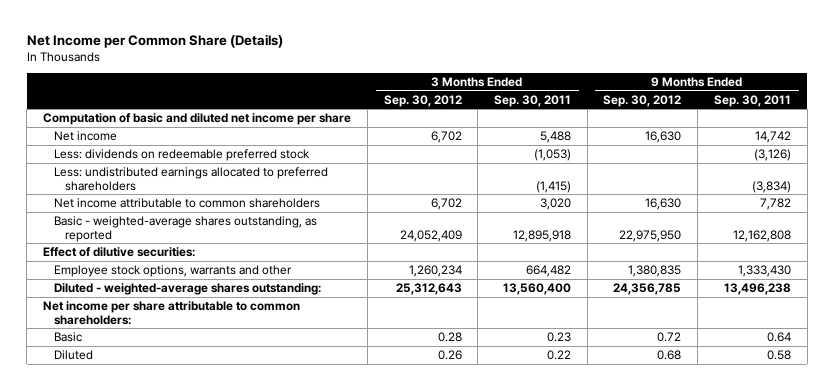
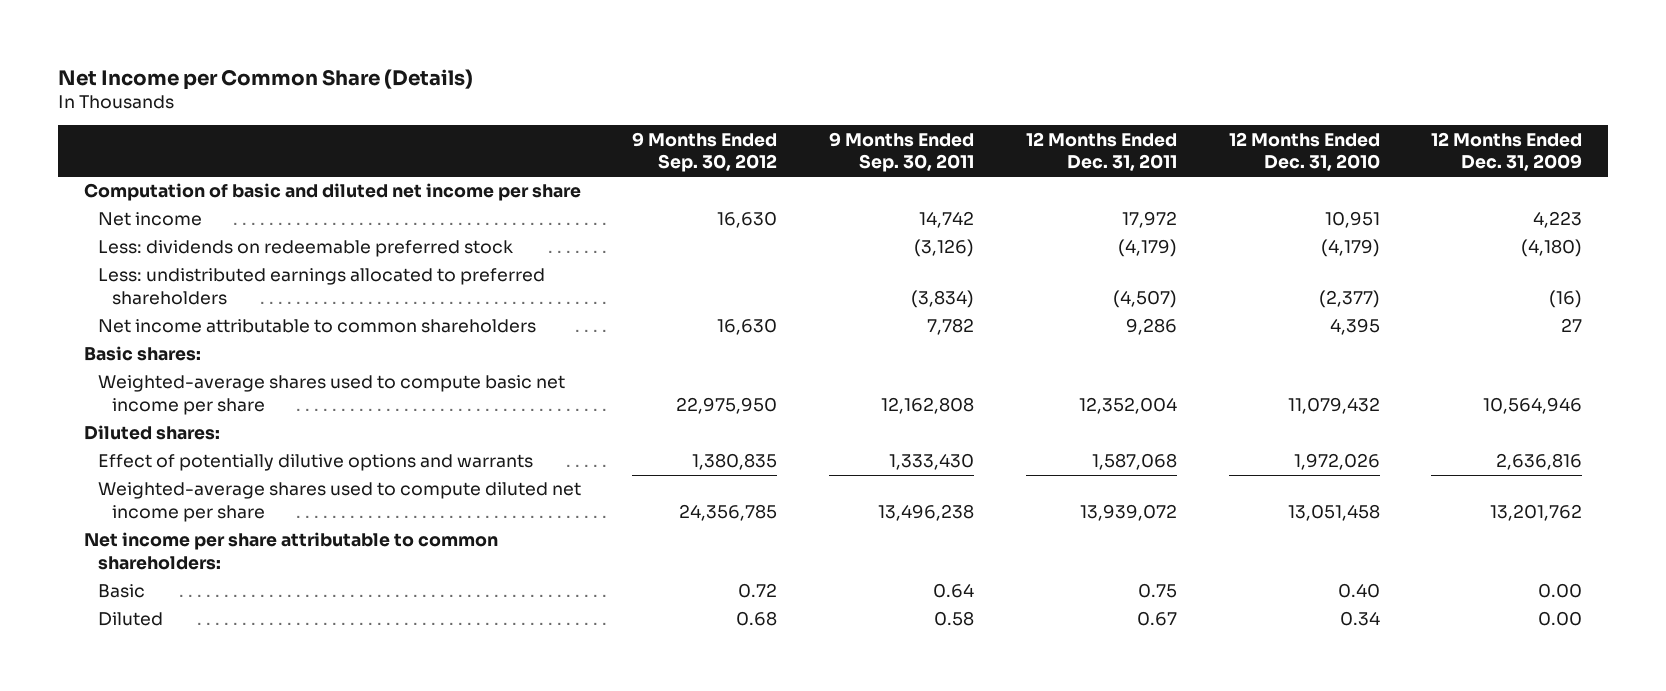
- | 3 Months Ended Sep. 30, 2012 | 3 Months Ended Sep. 30, 2011 | 9 Months Ended Sep. 30, 2012 | 9 Months Ended Sep. 30, 2011
+ | 9 Months Ended Sep. 30, 2012 | 9 Months Ended Sep. 30, 2011 | 12 Months Ended Dec. 31, 2011 | 12 Months Ended Dec. 31, 2010 | 12 Months Ended Dec. 31, 2009
- Basic - weighted-average shares outstanding, as reported | 24,052,409 | 12,895,918 | 22,975,950 | 12,162,808
- Effect of dilutive securities:
- Employee stock options, warrants and other | 1,260,234 | 664,482 | 1,380,835 | 1,333,430
- Diluted - weighted-average shares outstanding: | 25,312,643 | 13,560,400 | 24,356,785 | 13,496,238
+ Basic shares:
+ Weighted-average shares used to compute basic net income per share | 22,975,950 | 12,162,808 | 12,352,004 | 11,079,432 | 10,564,946
+ Diluted shares:
+ Effect of potentially dilutive options and warrants | 1,380,835 | 1,333,430 | 1,587,068 | 1,972,026 | 2,636,816
+ Weighted-average shares used to compute diluted net income per share | 24,356,785 | 13,496,238 | 13,939,072 | 13,051,458 | 13,201,762

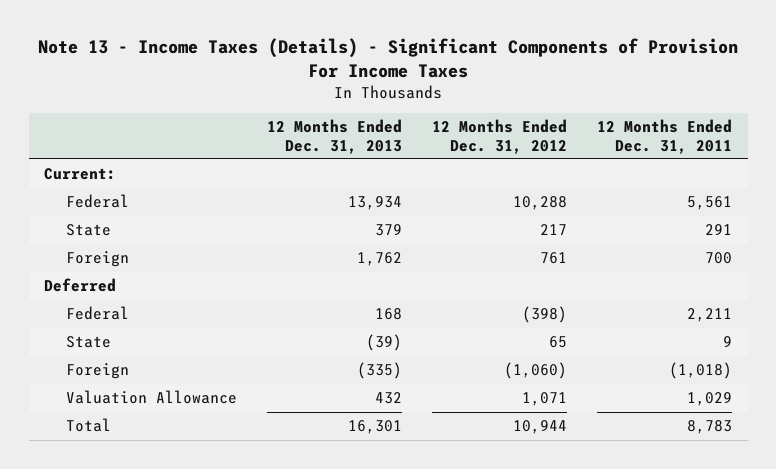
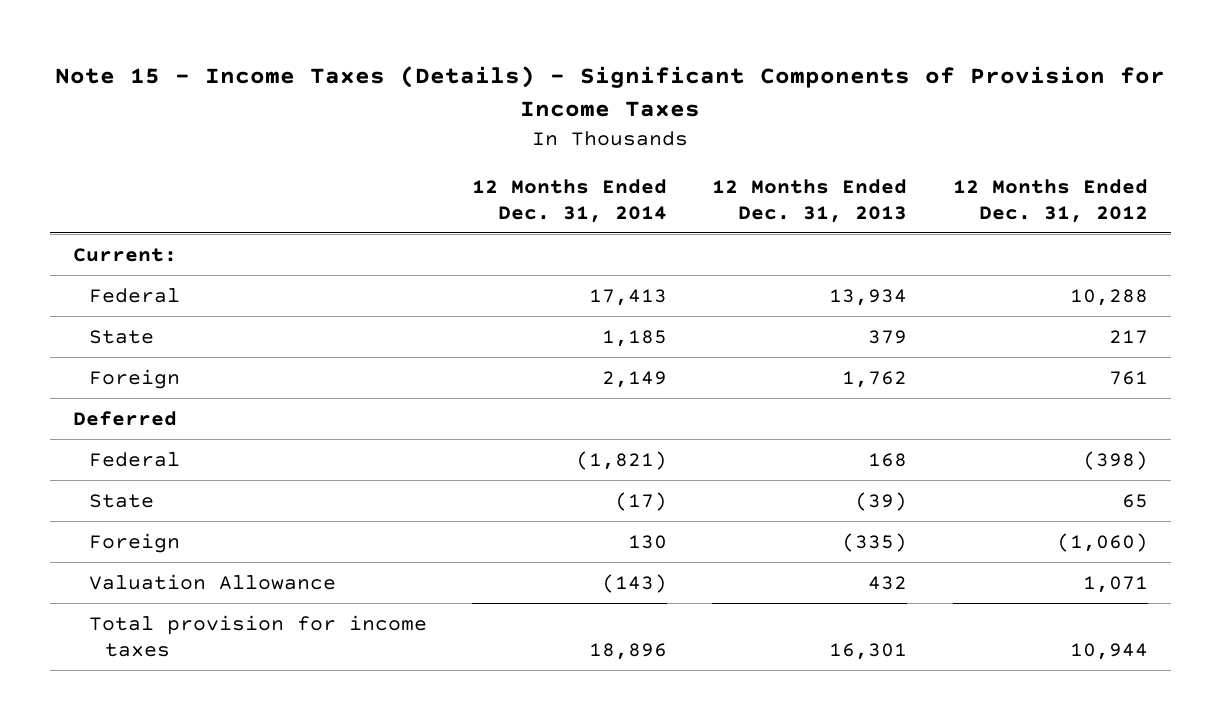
- Note 13 - Income Taxes (Details) - Significant Components of Provision For Income Taxes
+ Note 15 - Income Taxes (Details) - Significant Components of Provision for Income Taxes
- | 12 Months Ended Dec. 31, 2013 | 12 Months Ended Dec. 31, 2012 | 12 Months Ended Dec. 31, 2011
+ | 12 Months Ended Dec. 31, 2014 | 12 Months Ended Dec. 31, 2013 | 12 Months Ended Dec. 31, 2012
- Total | 16,301 | 10,944 | 8,783
+ Total provision for income taxes | 18,896 | 16,301 | 10,944

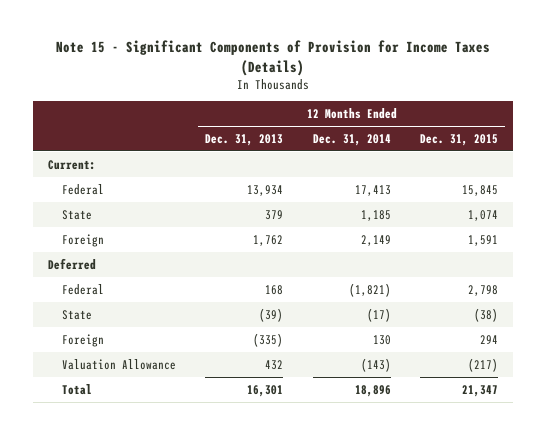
- Note 15 - Income Taxes (Details) - Significant Components of Provision for Income Taxes
+ Note 15 - Significant Components of Provision for Income Taxes (Details)
- | 12 Months Ended Dec. 31, 2014 | 12 Months Ended Dec. 31, 2013 | 12 Months Ended Dec. 31, 2012
+ | 12 Months Ended Dec. 31, 2013 | 12 Months Ended Dec. 31, 2014 | 12 Months Ended Dec. 31, 2015
- Total provision for income taxes | 18,896 | 16,301 | 10,944
+ Total | 16,301 | 18,896 | 21,347

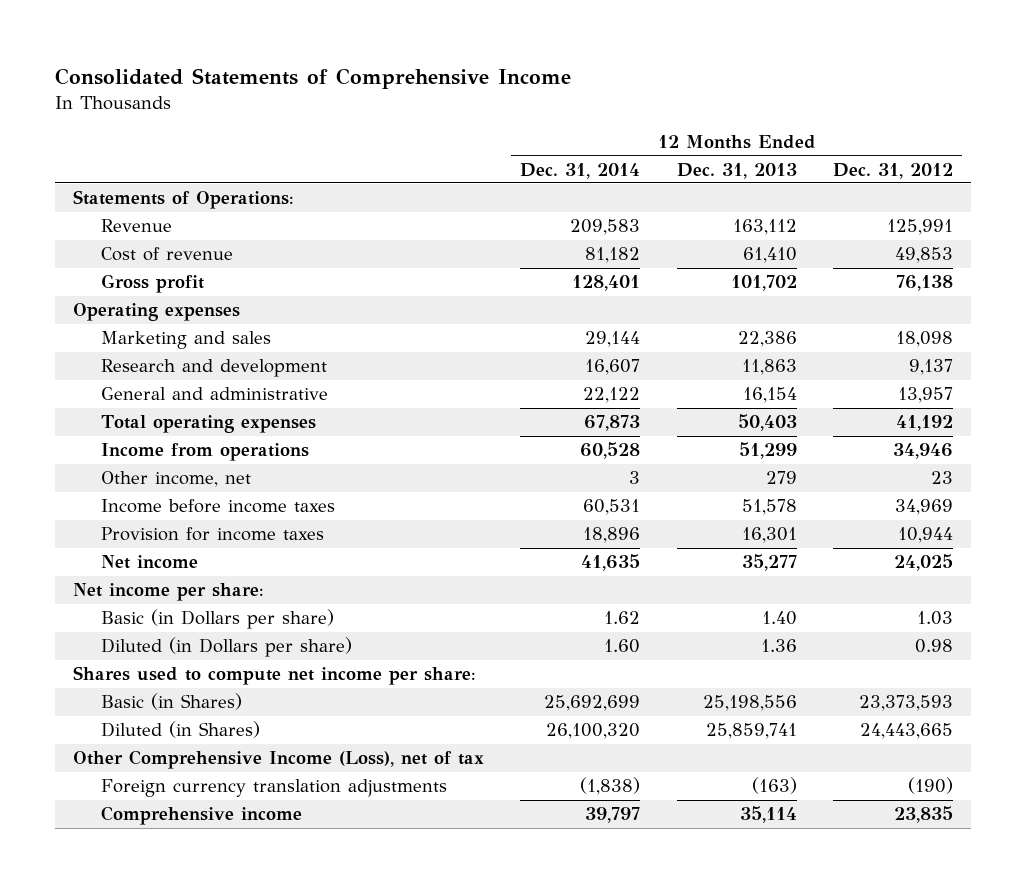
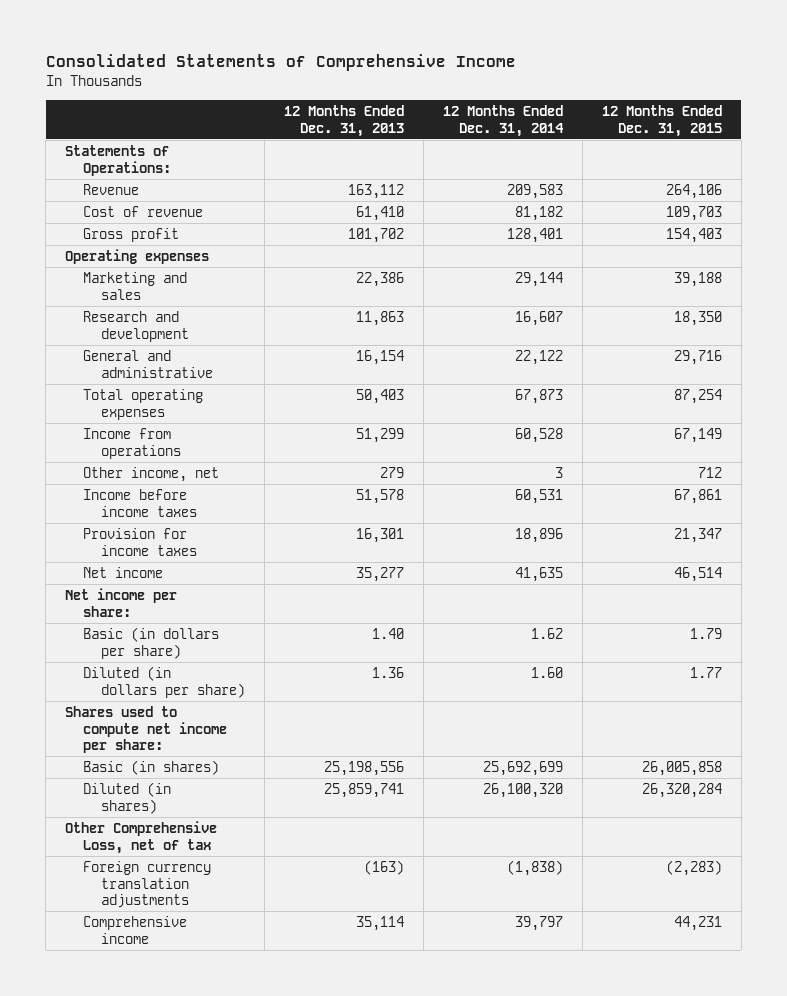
- | 12 Months Ended Dec. 31, 2014 | 12 Months Ended Dec. 31, 2013 | 12 Months Ended Dec. 31, 2012
+ | 12 Months Ended Dec. 31, 2013 | 12 Months Ended Dec. 31, 2014 | 12 Months Ended Dec. 31, 2015
- Basic (in Dollars per share) | 1.62 | 1.40 | 1.03
- Diluted (in Dollars per share) | 1.60 | 1.36 | 0.98
+ Basic (in dollars per share) | 1.40 | 1.62 | 1.79
+ Diluted (in dollars per share) | 1.36 | 1.60 | 1.77
- Basic (in Shares) | 25,692,699 | 25,198,556 | 23,373,593
- Diluted (in Shares) | 26,100,320 | 25,859,741 | 24,443,665
- Other Comprehensive Income (Loss), net of tax
+ Basic (in shares) | 25,198,556 | 25,692,699 | 26,005,858
+ Diluted (in shares) | 25,859,741 | 26,100,320 | 26,320,284
+ Other Comprehensive Loss, net of tax

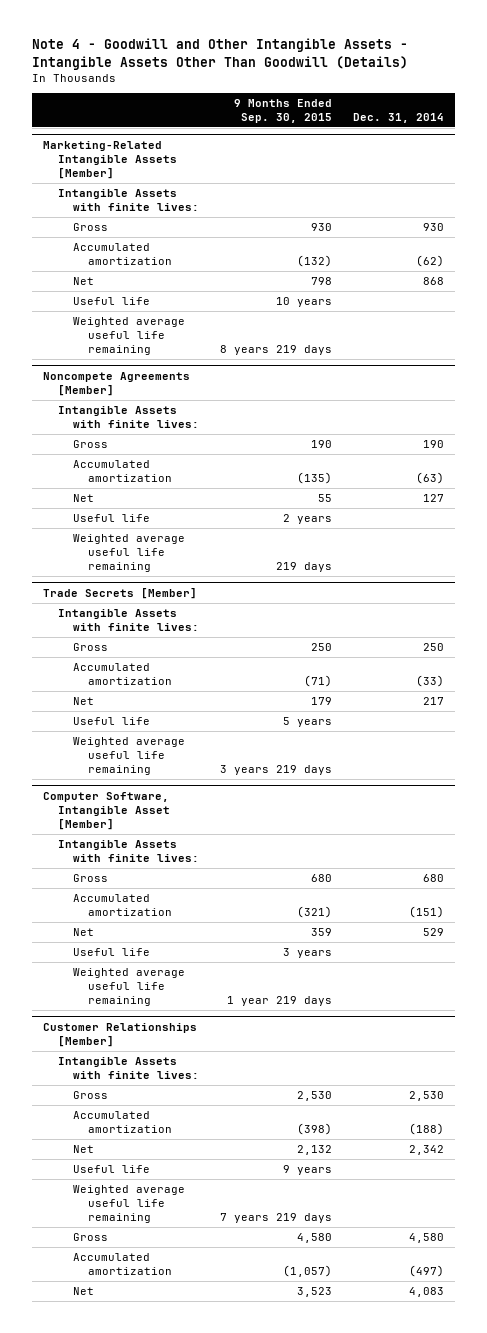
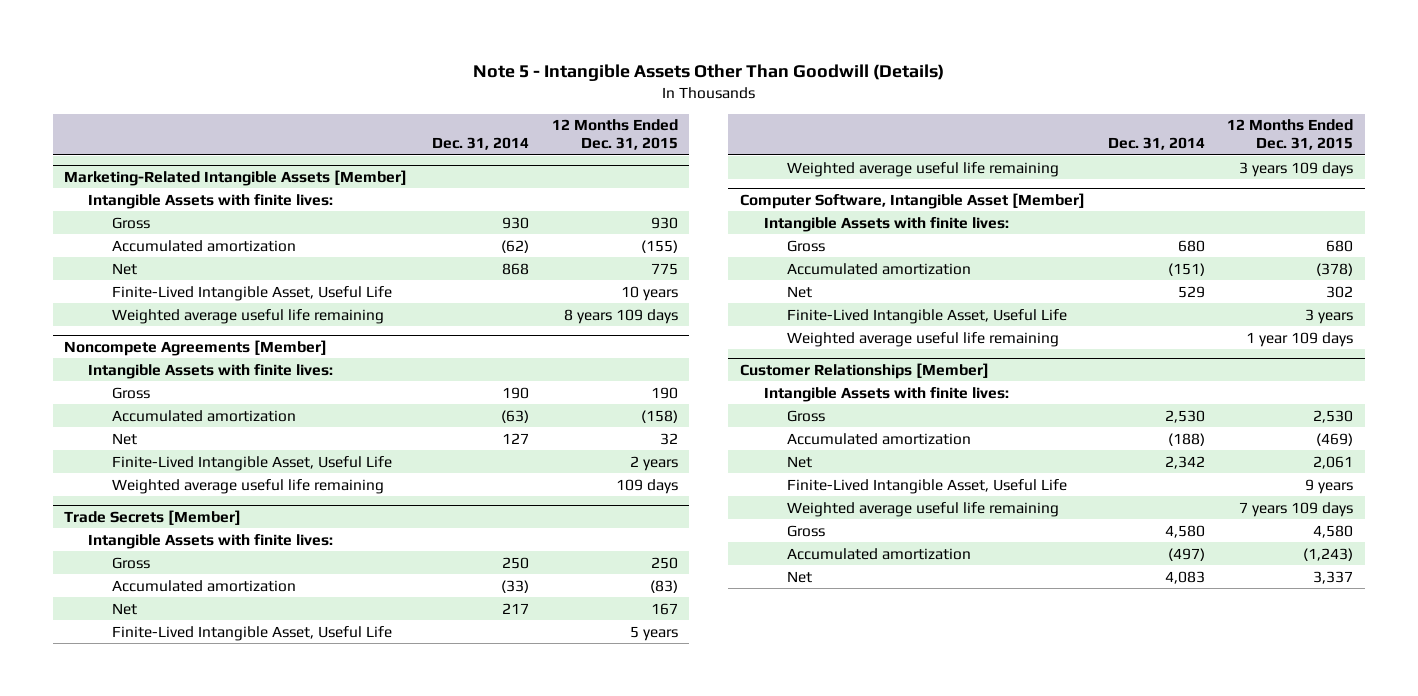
- Note 4 - Goodwill and Other Intangible Assets - Intangible Assets Other Than Goodwill (Details)
+ Note 5 - Intangible Assets Other Than Goodwill (Details)
- | 9 Months Ended Sep. 30, 2015 | Dec. 31, 2014
+ | Dec. 31, 2014 | 12 Months Ended Dec. 31, 2015
@ Marketing-Related Intangible Assets [Member]
- Useful life | 10 years |
+ Finite-Lived Intangible Asset, Useful Life | | 10 years
@ Noncompete Agreements [Member]
- Useful life | 2 years |
+ Finite-Lived Intangible Asset, Useful Life | | 2 years
@ Trade Secrets [Member]
- Useful life | 5 years |
+ Finite-Lived Intangible Asset, Useful Life | | 5 years
@ Computer Software, Intangible Asset [Member]
- Useful life | 3 years |
+ Finite-Lived Intangible Asset, Useful Life | | 3 years
@ Customer Relationships [Member]
- Useful life | 9 years |
+ Finite-Lived Intangible Asset, Useful Life | | 9 years

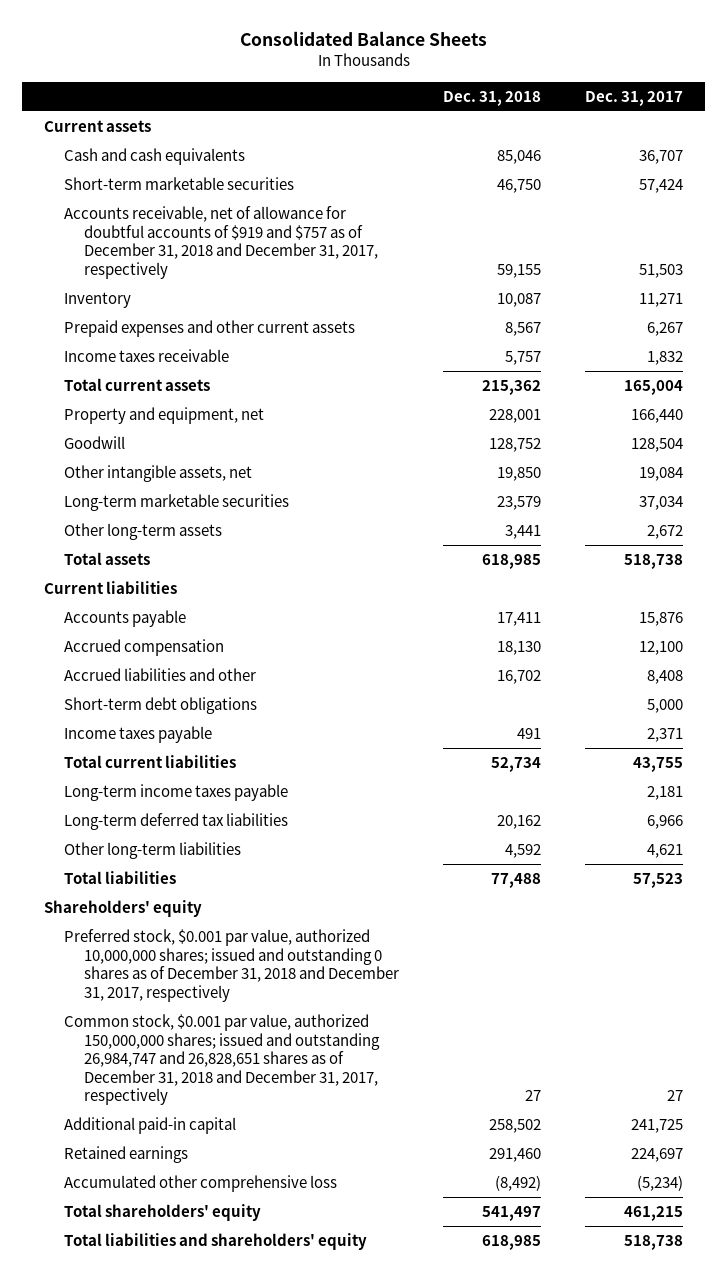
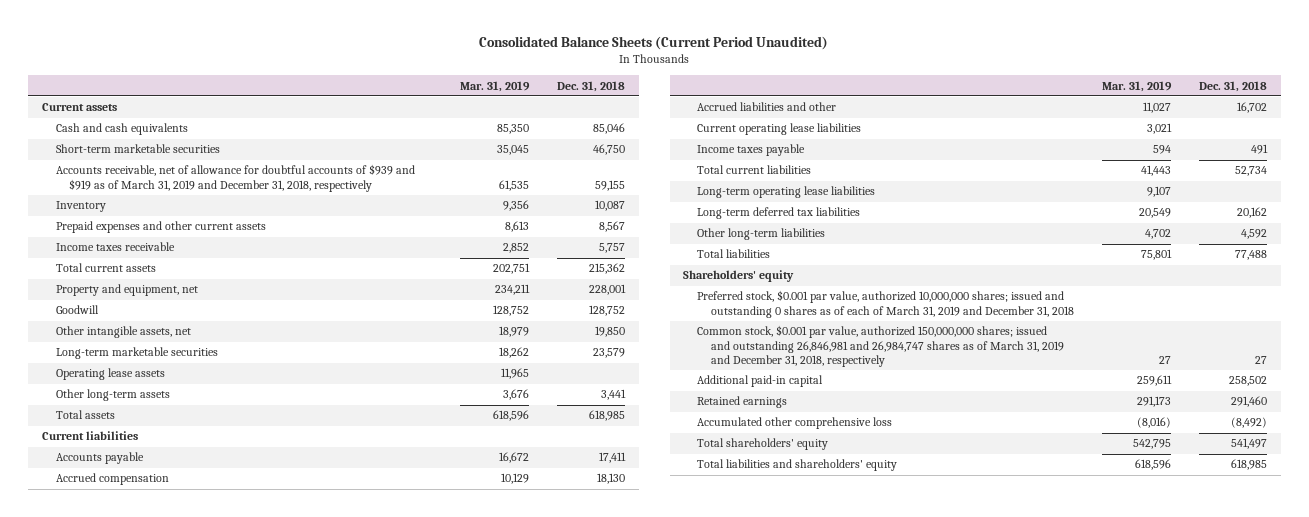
- Consolidated Balance Sheets
+ Consolidated Balance Sheets (Current Period Unaudited)
- | Dec. 31, 2018 | Dec. 31, 2017
+ | Mar. 31, 2019 | Dec. 31, 2018
- Accounts receivable, net of allowance for doubtful accounts of $919 and $757 as of December 31, 2018 and December 31, 2017, respectively | 59,155 | 51,503
+ Accounts receivable, net of allowance for doubtful accounts of $939 and $919 as of March 31, 2019 and December 31, 2018, respectively | 61,535 | 59,155
+ Operating lease assets | 11,965 |
- Short-term debt obligations | | 5,000
+ Current operating lease liabilities | 3,021 |
- Long-term income taxes payable | | 2,181
+ Long-term operating lease liabilities | 9,107 |
- Preferred stock, $0.001 par value, authorized 10,000,000 shares; issued and outstanding 0 shares as of December 31, 2018 and December 31, 2017, respectively
- Common stock, $0.001 par value, authorized 150,000,000 shares; issued and outstanding 26,984,747 and 26,828,651 shares as of December 31, 2018 and December 31, 2017, respectively | 27 | 27
+ Preferred stock, $0.001 par value, authorized 10,000,000 shares; issued and outstanding 0 shares as of each of March 31, 2019 and December 31, 2018
+ Common stock, $0.001 par value, authorized 150,000,000 shares; issued and outstanding 26,846,981 and 26,984,747 shares as of March 31, 2019 and December 31, 2018, respectively | 27 | 27

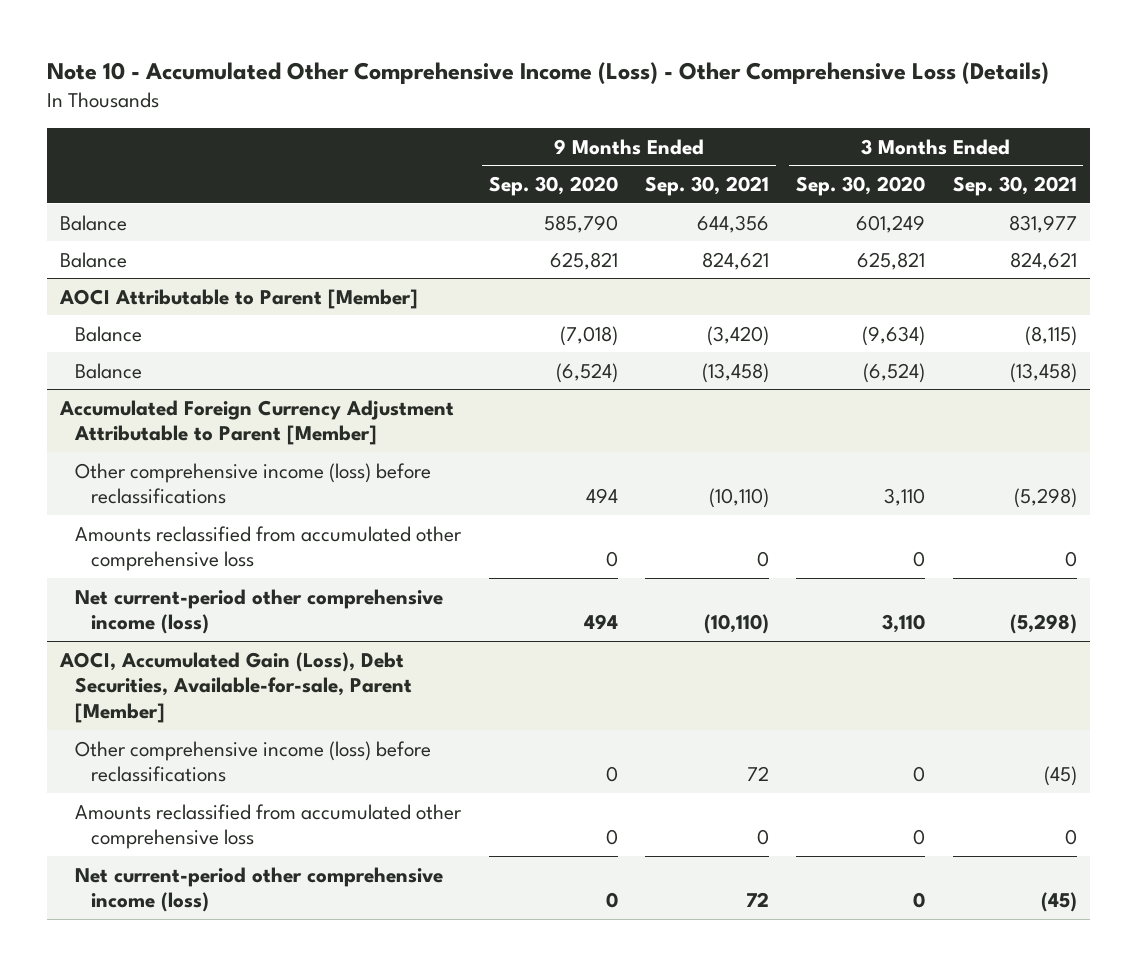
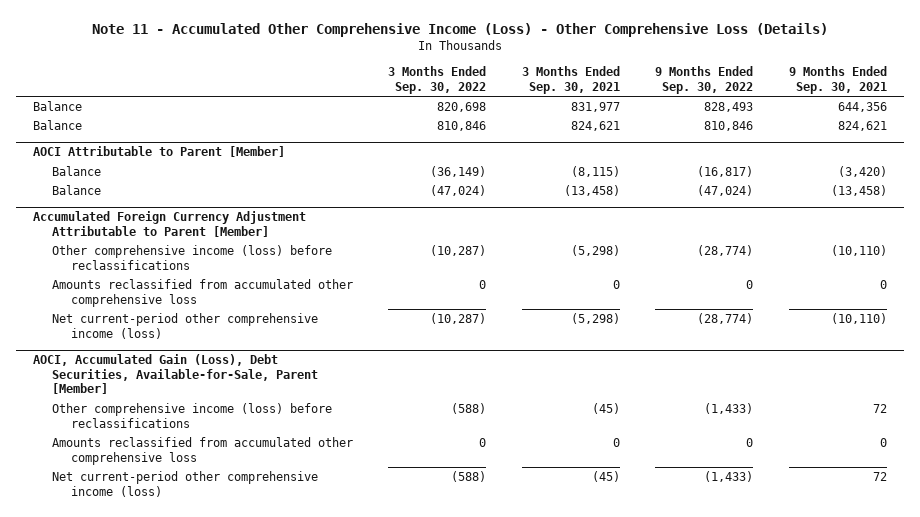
- Note 10 - Accumulated Other Comprehensive Income (Loss) - Other Comprehensive Loss (Details)
+ Note 11 - Accumulated Other Comprehensive Income (Loss) - Other Comprehensive Loss (Details)
- | 9 Months Ended Sep. 30, 2020 | 9 Months Ended Sep. 30, 2021 | 3 Months Ended Sep. 30, 2020 | 3 Months Ended Sep. 30, 2021
+ | 3 Months Ended Sep. 30, 2022 | 3 Months Ended Sep. 30, 2021 | 9 Months Ended Sep. 30, 2022 | 9 Months Ended Sep. 30, 2021
- AOCI, Accumulated Gain (Loss), Debt Securities, Available-for-sale, Parent [Member]
+ AOCI, Accumulated Gain (Loss), Debt Securities, Available-for-Sale, Parent [Member]

